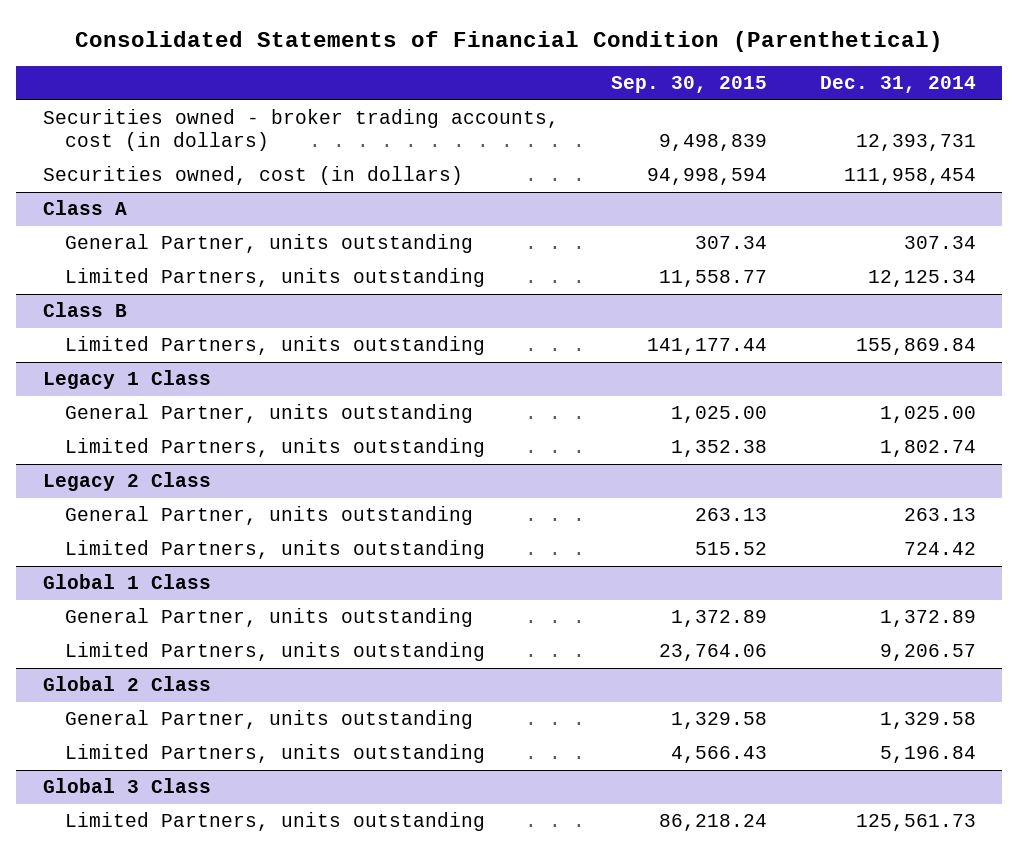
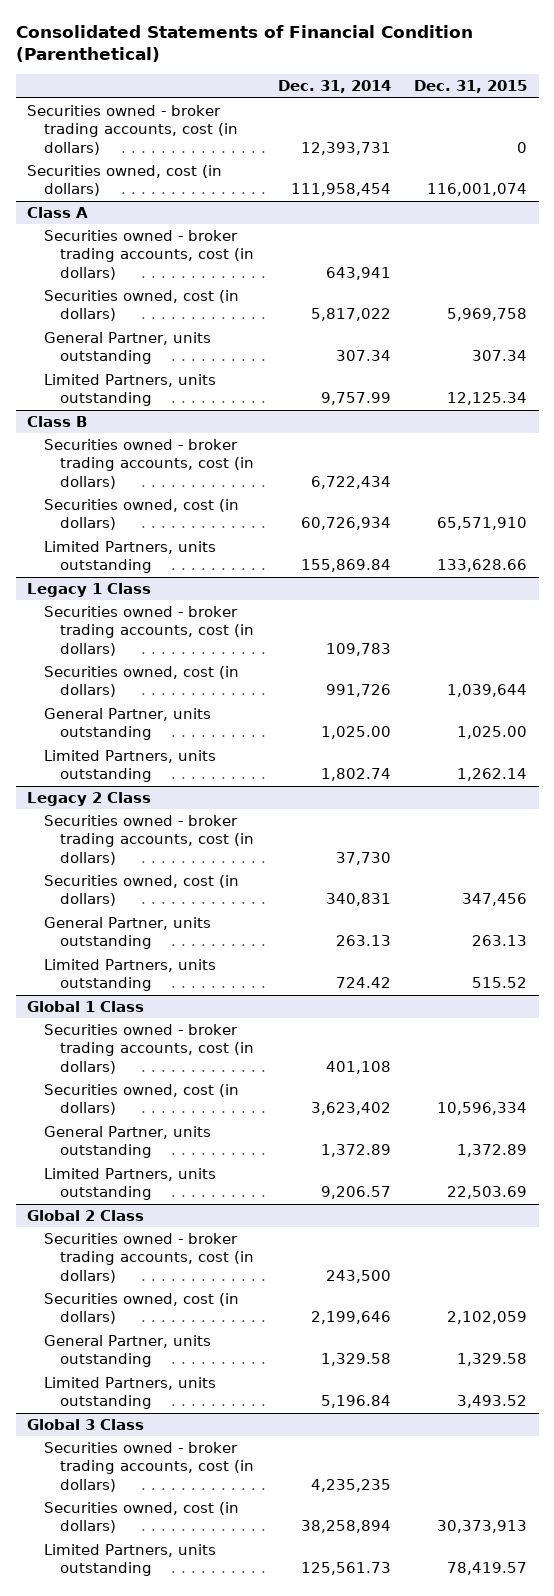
- | Sep. 30, 2015 | Dec. 31, 2014
+ | Dec. 31, 2014 | Dec. 31, 2015
@ Class A
+ Securities owned - broker trading accounts, cost (in dollars) | 643,941 |
+ Securities owned, cost (in dollars) | 5,817,022 | 5,969,758
- Limited Partners, units outstanding | 11,558.77 | 12,125.34
+ Limited Partners, units outstanding | 9,757.99 | 12,125.34
@ Class B
+ Securities owned - broker trading accounts, cost (in dollars) | 6,722,434 |
+ Securities owned, cost (in dollars) | 60,726,934 | 65,571,910
@ Legacy 1 Class
+ Securities owned - broker trading accounts, cost (in dollars) | 109,783 |
+ Securities owned, cost (in dollars) | 991,726 | 1,039,644
@ Legacy 2 Class
+ Securities owned - broker trading accounts, cost (in dollars) | 37,730 |
+ Securities owned, cost (in dollars) | 340,831 | 347,456
@ Global 1 Class
+ Securities owned - broker trading accounts, cost (in dollars) | 401,108 |
+ Securities owned, cost (in dollars) | 3,623,402 | 10,596,334
@ Global 2 Class
+ Securities owned - broker trading accounts, cost (in dollars) | 243,500 |
+ Securities owned, cost (in dollars) | 2,199,646 | 2,102,059
@ Global 3 Class
+ Securities owned - broker trading accounts, cost (in dollars) | 4,235,235 |
+ Securities owned, cost (in dollars) | 38,258,894 | 30,373,913

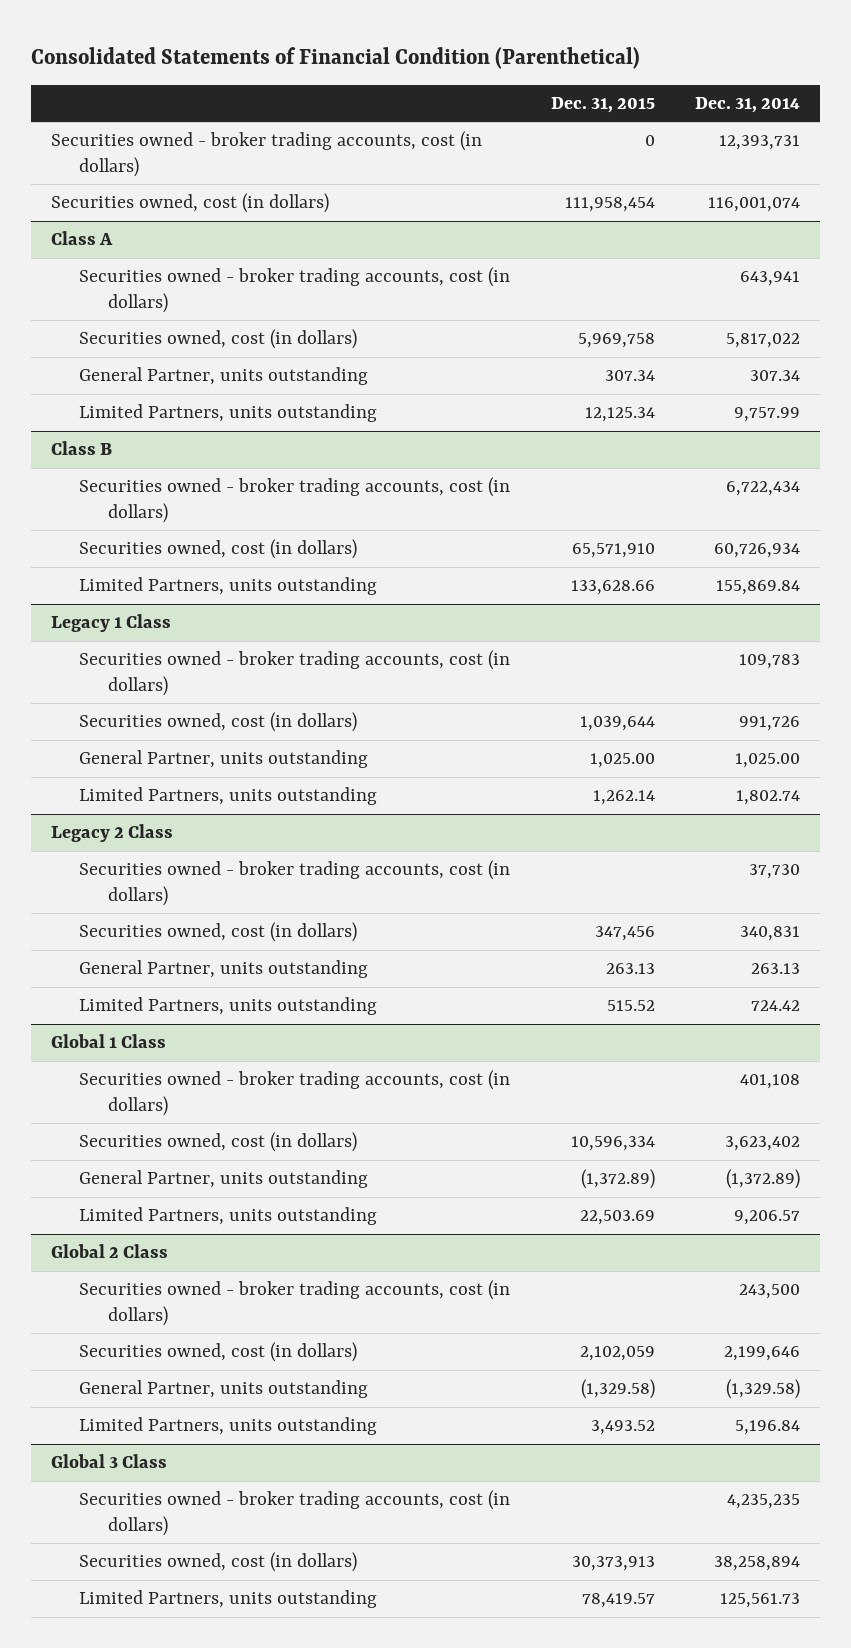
- | Dec. 31, 2014 | Dec. 31, 2015
+ | Dec. 31, 2015 | Dec. 31, 2014
- Securities owned, cost (in dollars) | 111,958,454 | 116,001,074
+ Securities owned, cost (in dollars) | 111,958,454 | 116,001,074
@ Global 1 Class
- General Partner, units outstanding | 1,372.89 | 1,372.89
+ General Partner, units outstanding | (1,372.89) | (1,372.89)
@ Global 2 Class
- General Partner, units outstanding | 1,329.58 | 1,329.58
+ General Partner, units outstanding | (1,329.58) | (1,329.58)

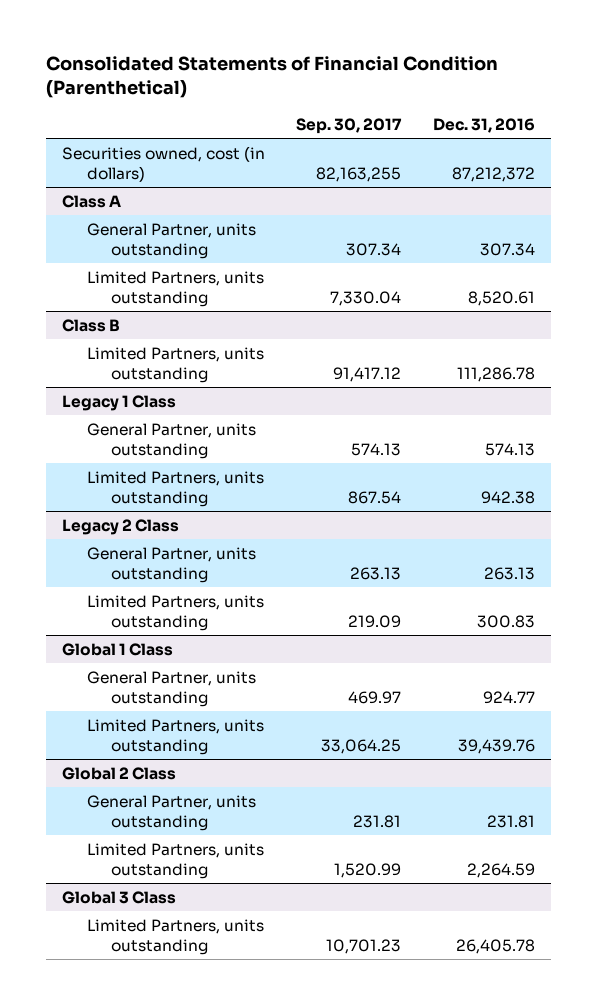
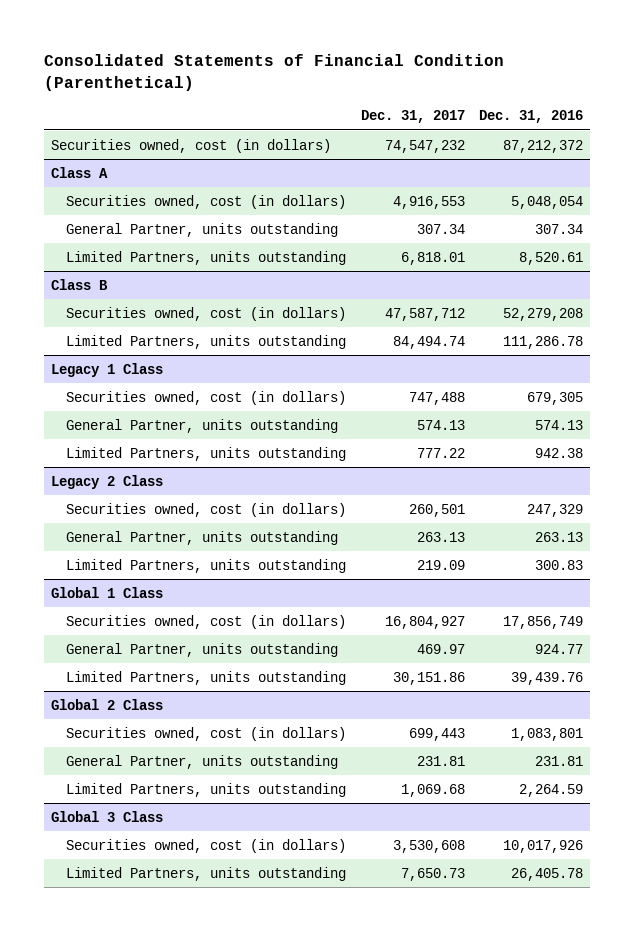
- | Sep. 30, 2017 | Dec. 31, 2016
+ | Dec. 31, 2017 | Dec. 31, 2016
@ Class A
+ Securities owned, cost (in dollars) | 4,916,553 | 5,048,054
@ Class B
+ Securities owned, cost (in dollars) | 47,587,712 | 52,279,208
@ Legacy 1 Class
+ Securities owned, cost (in dollars) | 747,488 | 679,305
@ Legacy 2 Class
+ Securities owned, cost (in dollars) | 260,501 | 247,329
@ Global 1 Class
+ Securities owned, cost (in dollars) | 16,804,927 | 17,856,749
@ Global 2 Class
+ Securities owned, cost (in dollars) | 699,443 | 1,083,801
@ Global 3 Class
+ Securities owned, cost (in dollars) | 3,530,608 | 10,017,926

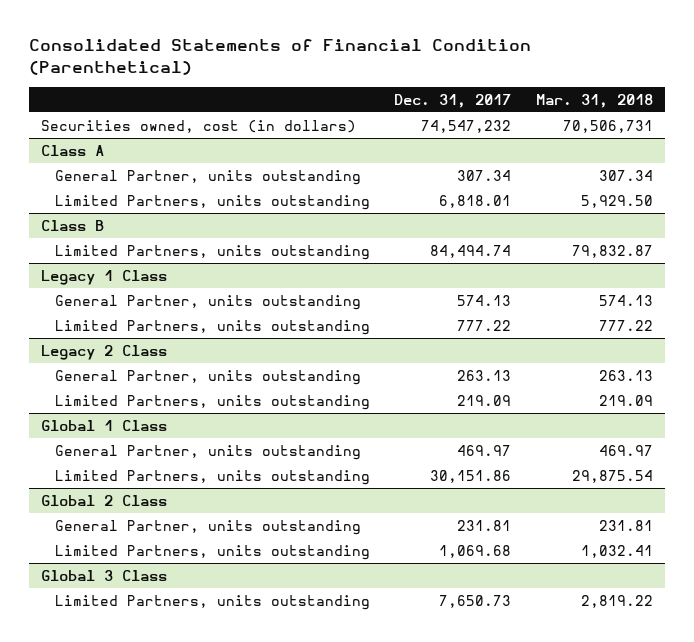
- | Dec. 31, 2017 | Dec. 31, 2016
+ | Dec. 31, 2017 | Mar. 31, 2018
@ Class A
- Securities owned, cost (in dollars) | 4,916,553 | 5,048,054
@ Class B
- Securities owned, cost (in dollars) | 47,587,712 | 52,279,208
@ Legacy 1 Class
- Securities owned, cost (in dollars) | 747,488 | 679,305
@ Legacy 2 Class
- Securities owned, cost (in dollars) | 260,501 | 247,329
@ Global 1 Class
- Securities owned, cost (in dollars) | 16,804,927 | 17,856,749
@ Global 2 Class
- Securities owned, cost (in dollars) | 699,443 | 1,083,801
@ Global 3 Class
- Securities owned, cost (in dollars) | 3,530,608 | 10,017,926

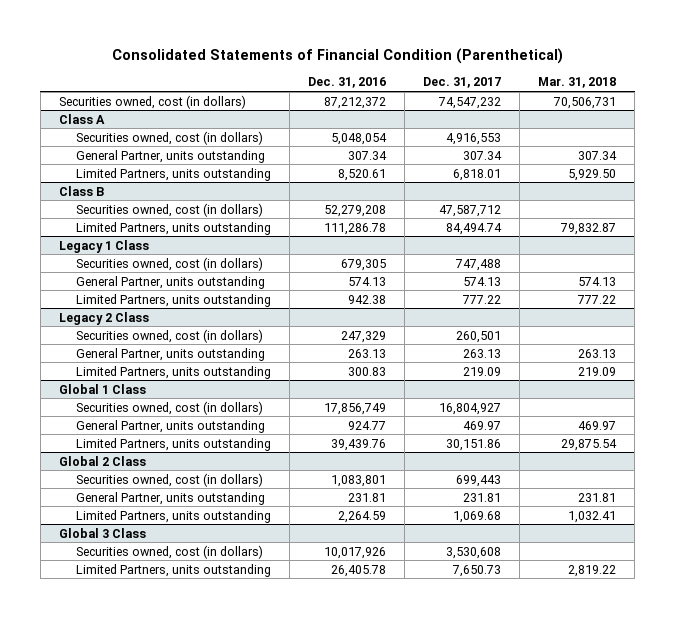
- | Dec. 31, 2017 | Mar. 31, 2018
+ | Dec. 31, 2016 | Dec. 31, 2017 | Mar. 31, 2018
@ Class A
+ Securities owned, cost (in dollars) | 5,048,054 | 4,916,553 |
@ Class B
+ Securities owned, cost (in dollars) | 52,279,208 | 47,587,712 |
@ Legacy 1 Class
+ Securities owned, cost (in dollars) | 679,305 | 747,488 |
@ Legacy 2 Class
+ Securities owned, cost (in dollars) | 247,329 | 260,501 |
@ Global 1 Class
+ Securities owned, cost (in dollars) | 17,856,749 | 16,804,927 |
@ Global 2 Class
+ Securities owned, cost (in dollars) | 1,083,801 | 699,443 |
@ Global 3 Class
+ Securities owned, cost (in dollars) | 10,017,926 | 3,530,608 |

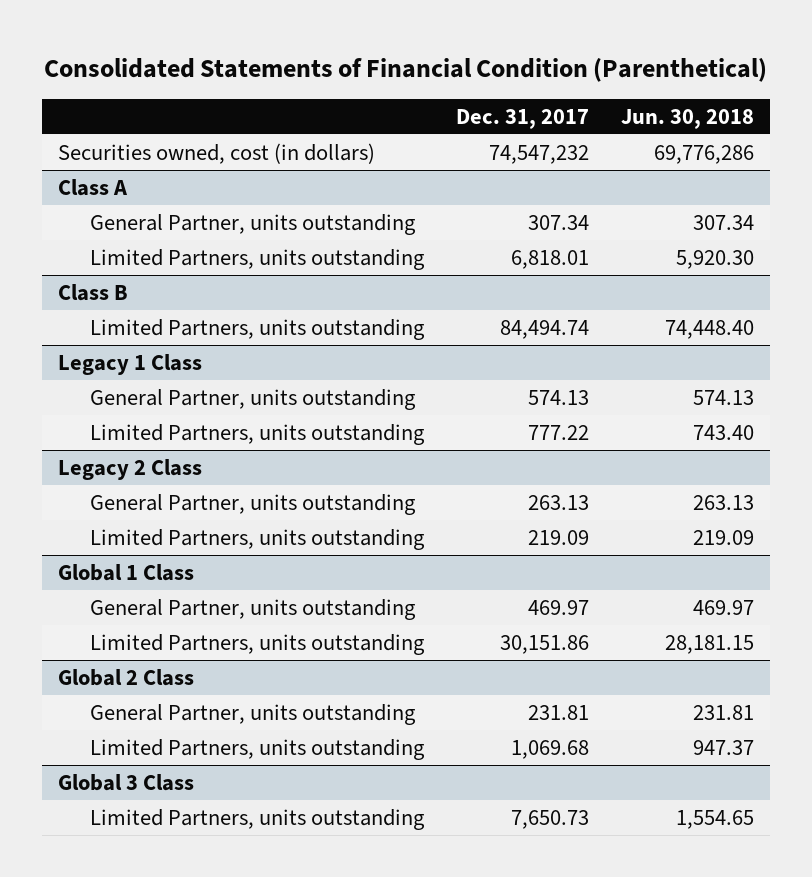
- | Dec. 31, 2016 | Dec. 31, 2017 | Mar. 31, 2018
+ | Dec. 31, 2017 | Jun. 30, 2018
@ Class A
- Securities owned, cost (in dollars) | 5,048,054 | 4,916,553 |
@ Class B
- Securities owned, cost (in dollars) | 52,279,208 | 47,587,712 |
@ Legacy 1 Class
- Securities owned, cost (in dollars) | 679,305 | 747,488 |
@ Legacy 2 Class
- Securities owned, cost (in dollars) | 247,329 | 260,501 |
@ Global 1 Class
- Securities owned, cost (in dollars) | 17,856,749 | 16,804,927 |
@ Global 2 Class
- Securities owned, cost (in dollars) | 1,083,801 | 699,443 |
@ Global 3 Class
- Securities owned, cost (in dollars) | 10,017,926 | 3,530,608 |

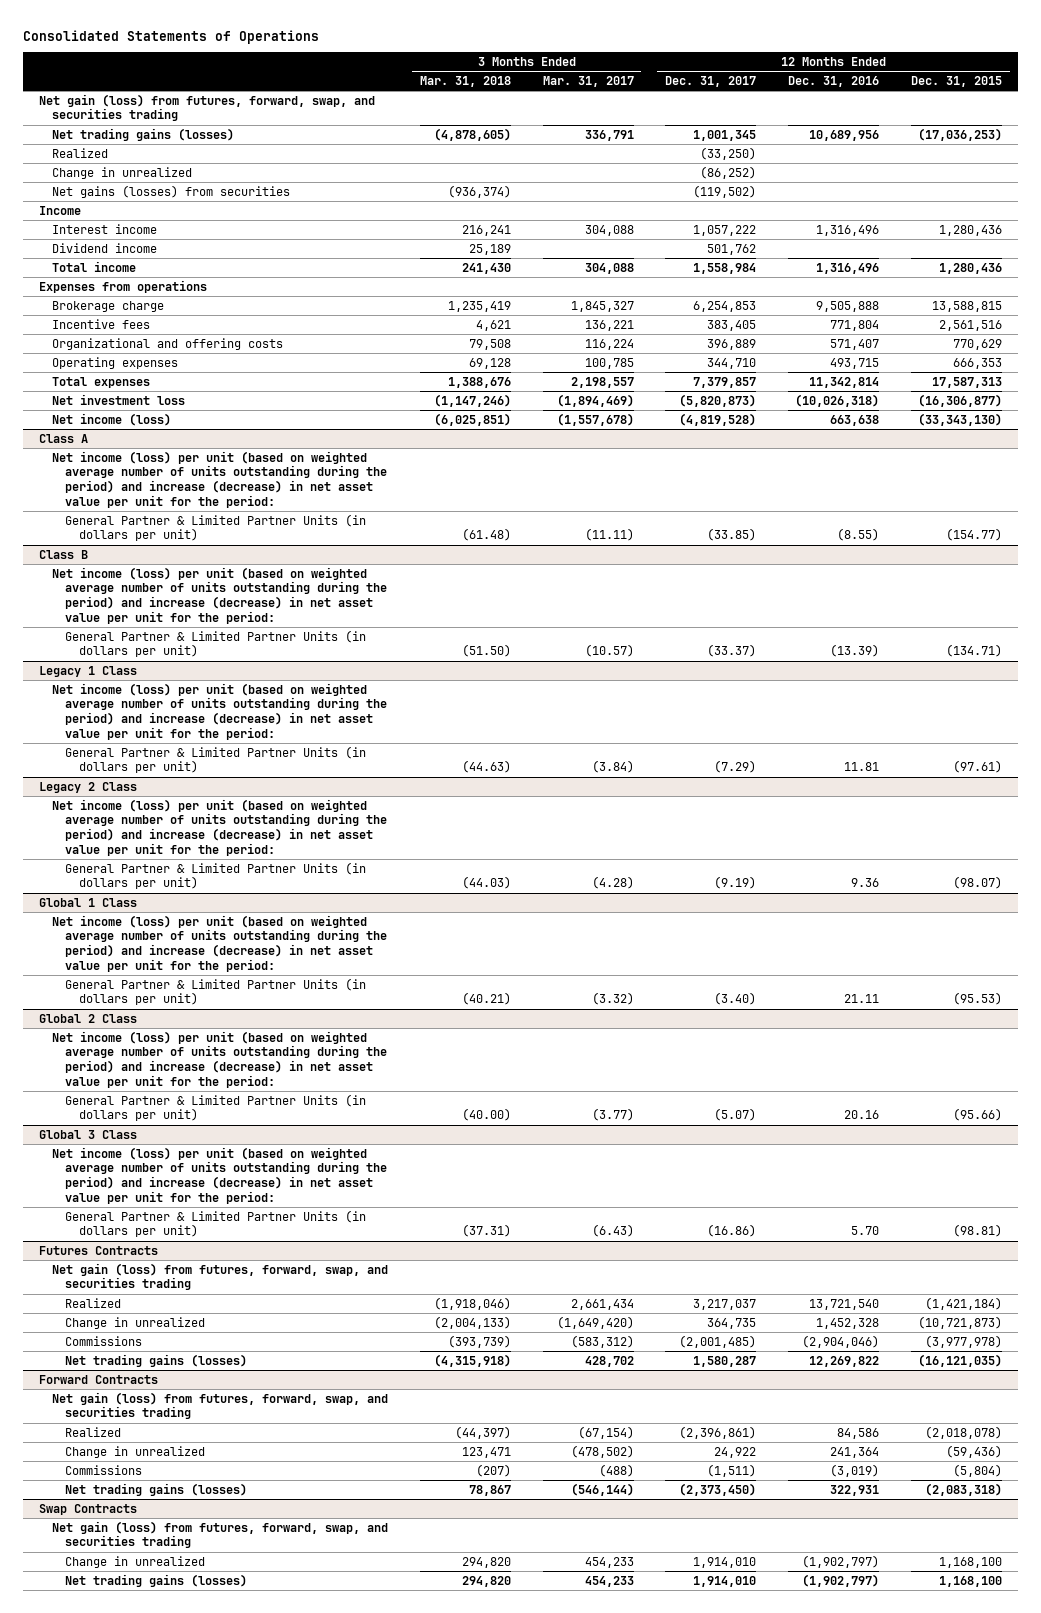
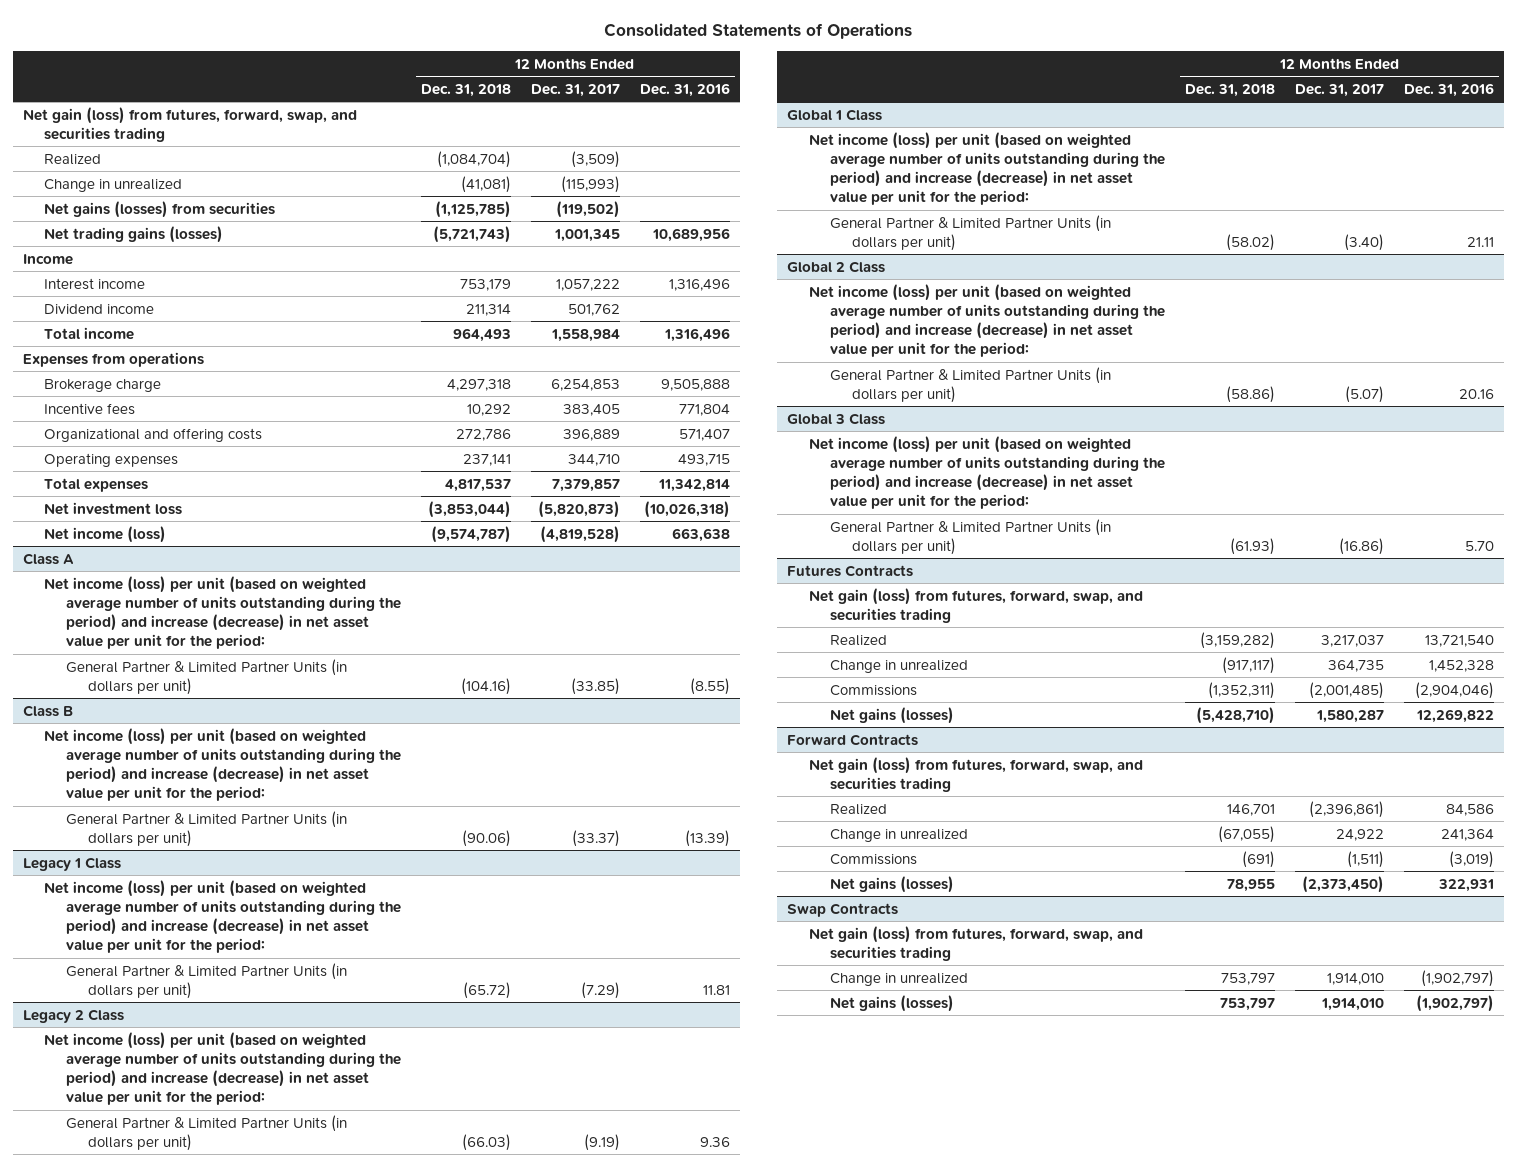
- | 3 Months Ended Mar. 31, 2018 | 3 Months Ended Mar. 31, 2017 | 12 Months Ended Dec. 31, 2017 | 12 Months Ended Dec. 31, 2016 | 12 Months Ended Dec. 31, 2015
+ | 12 Months Ended Dec. 31, 2018 | 12 Months Ended Dec. 31, 2017 | 12 Months Ended Dec. 31, 2016
- Realized | | | (33,250) | |
- Change in unrealized | | | (86,252) | |
+ Realized | (1,084,704) | (3,509) |
+ Change in unrealized | (41,081) | (115,993) |
moved down: Net trading gains (losses) | (5,721,743) | 1,001,345 | 10,689,956
@ Futures Contracts
- Net trading gains (losses) | (4,315,918) | 428,702 | 1,580,287 | 12,269,822 | (16,121,035)
+ Net gains (losses) | (5,428,710) | 1,580,287 | 12,269,822
@ Forward Contracts
- Net trading gains (losses) | 78,867 | (546,144) | (2,373,450) | 322,931 | (2,083,318)
+ Net gains (losses) | 78,955 | (2,373,450) | 322,931
@ Swap Contracts
- Net trading gains (losses) | 294,820 | 454,233 | 1,914,010 | (1,902,797) | 1,168,100
+ Net gains (losses) | 753,797 | 1,914,010 | (1,902,797)

